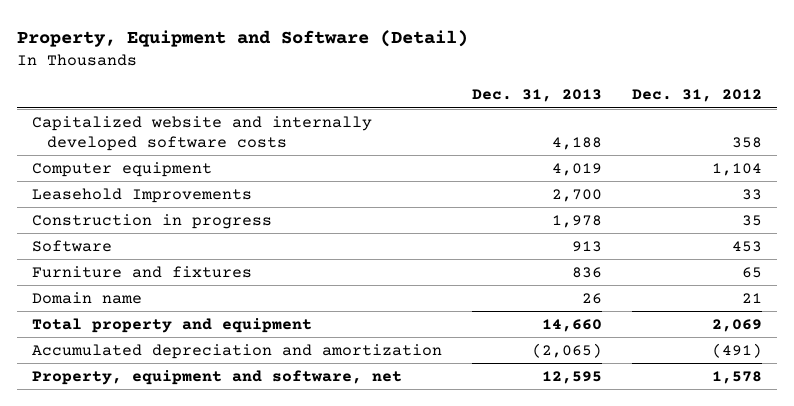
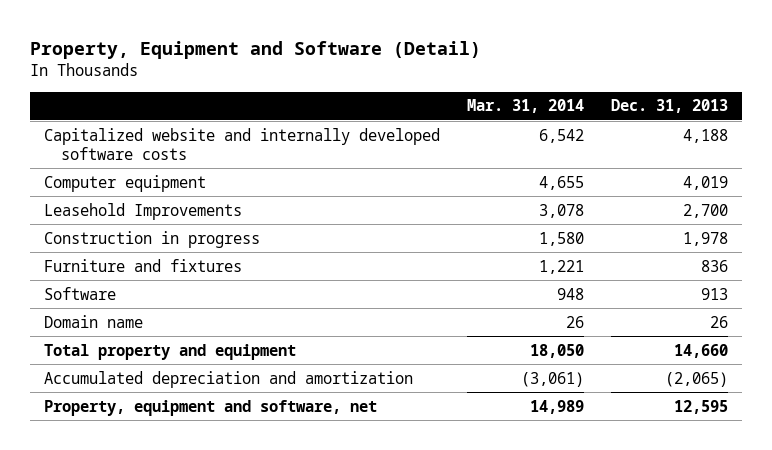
- | Dec. 31, 2013 | Dec. 31, 2012
+ | Mar. 31, 2014 | Dec. 31, 2013
moved down: Software | 948 | 913

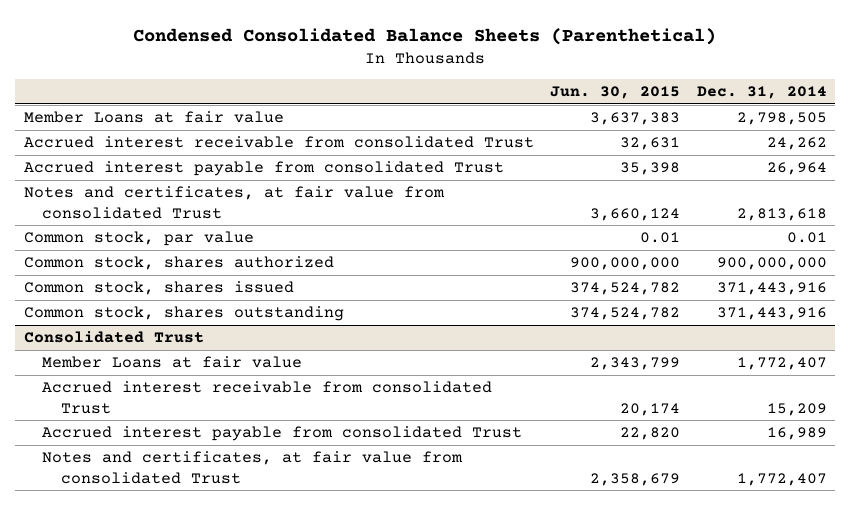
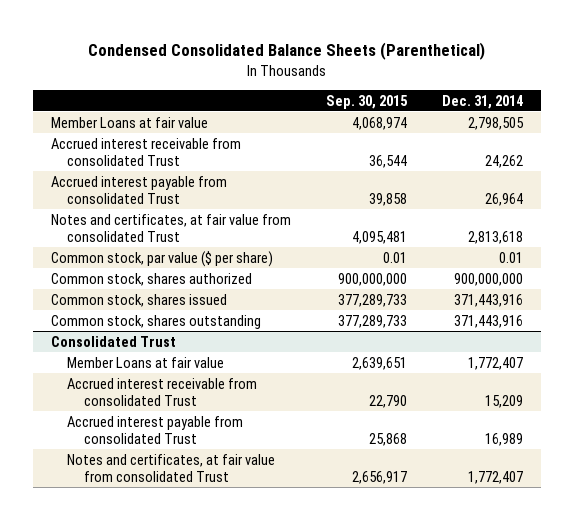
- | Jun. 30, 2015 | Dec. 31, 2014
+ | Sep. 30, 2015 | Dec. 31, 2014
- Common stock, par value | 0.01 | 0.01
+ Common stock, par value ($ per share) | 0.01 | 0.01

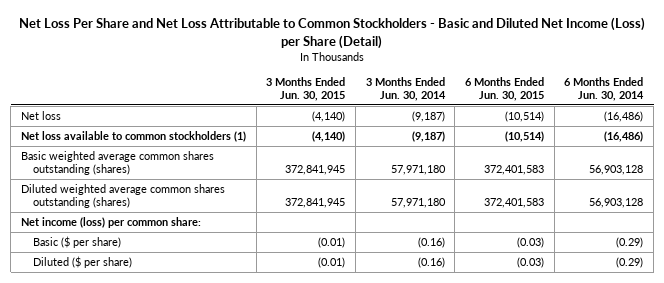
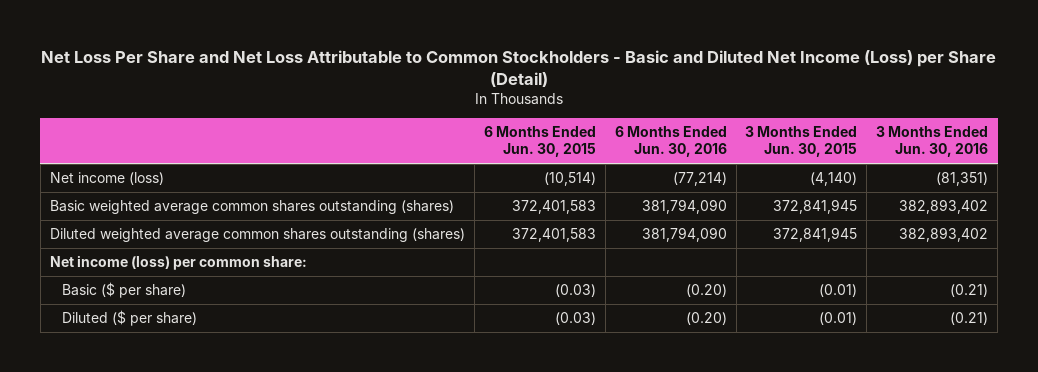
- | 3 Months Ended Jun. 30, 2015 | 3 Months Ended Jun. 30, 2014 | 6 Months Ended Jun. 30, 2015 | 6 Months Ended Jun. 30, 2014
+ | 6 Months Ended Jun. 30, 2015 | 6 Months Ended Jun. 30, 2016 | 3 Months Ended Jun. 30, 2015 | 3 Months Ended Jun. 30, 2016
- Net loss | (4,140) | (9,187) | (10,514) | (16,486)
- Net loss available to common stockholders (1) | (4,140) | (9,187) | (10,514) | (16,486)
+ Net income (loss) | (10,514) | (77,214) | (4,140) | (81,351)

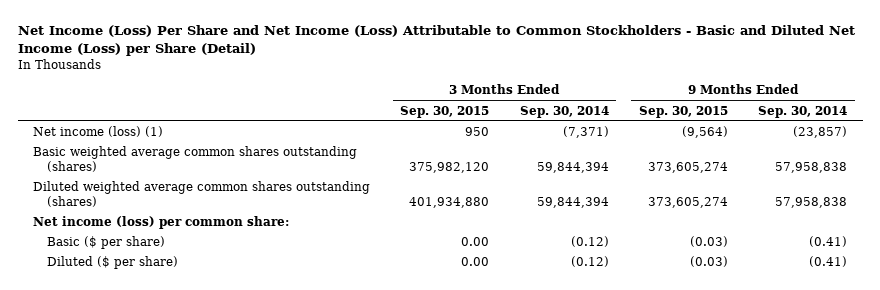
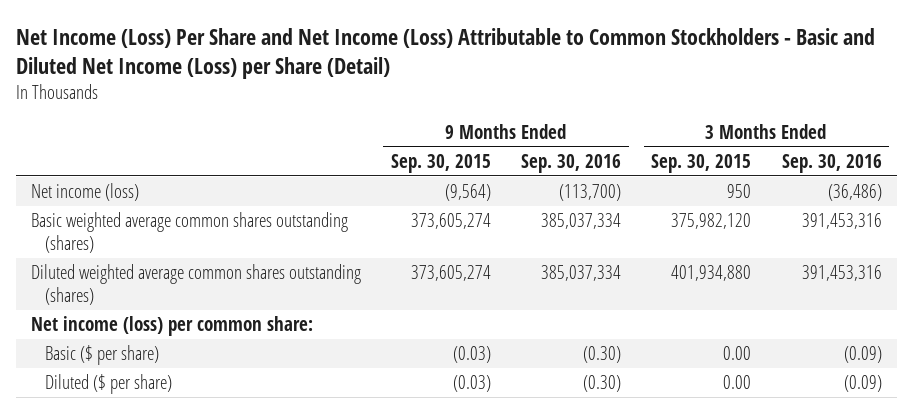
- | 3 Months Ended Sep. 30, 2015 | 3 Months Ended Sep. 30, 2014 | 9 Months Ended Sep. 30, 2015 | 9 Months Ended Sep. 30, 2014
+ | 9 Months Ended Sep. 30, 2015 | 9 Months Ended Sep. 30, 2016 | 3 Months Ended Sep. 30, 2015 | 3 Months Ended Sep. 30, 2016
- Net income (loss) (1) | 950 | (7,371) | (9,564) | (23,857)
+ Net income (loss) | (9,564) | (113,700) | 950 | (36,486)

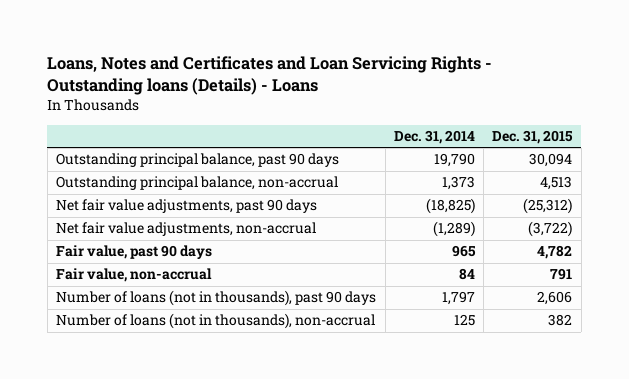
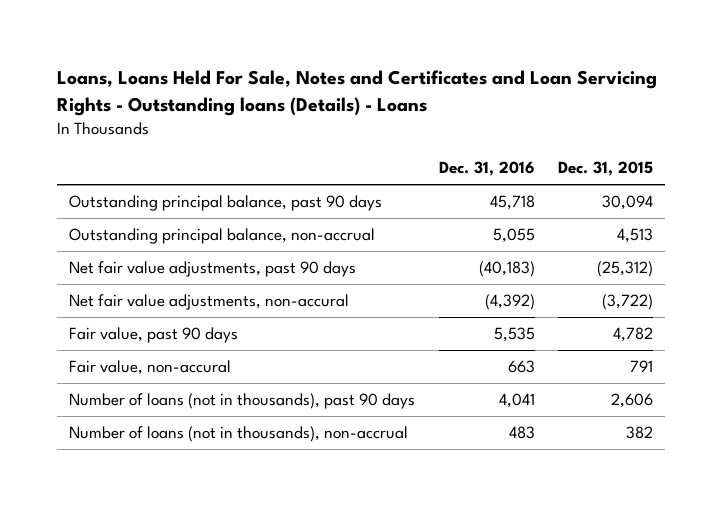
- Loans, Notes and Certificates and Loan Servicing Rights - Outstanding loans (Details) - Loans
+ Loans, Loans Held For Sale, Notes and Certificates and Loan Servicing Rights - Outstanding loans (Details) - Loans
- | Dec. 31, 2014 | Dec. 31, 2015
+ | Dec. 31, 2016 | Dec. 31, 2015
- Net fair value adjustments, non-accrual | (1,289) | (3,722)
+ Net fair value adjustments, non-accural | (4,392) | (3,722)
- Fair value, non-accrual | 84 | 791
+ Fair value, non-accural | 663 | 791

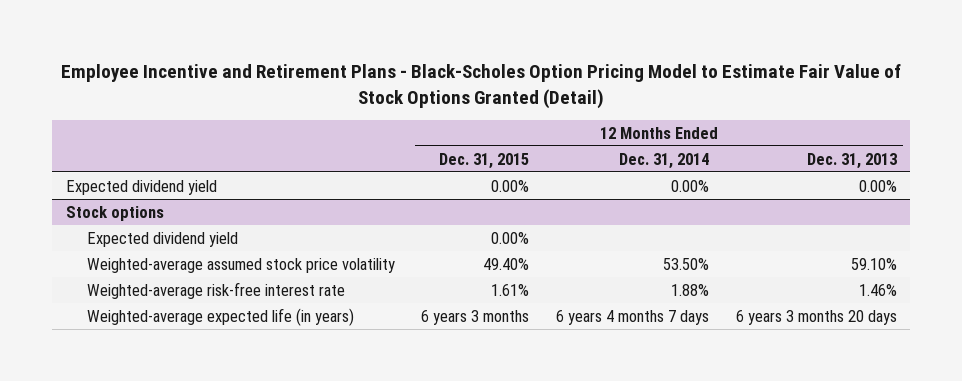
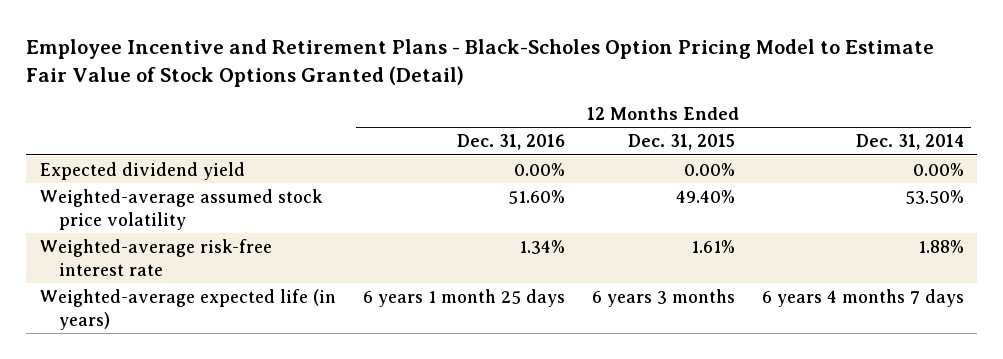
- | 12 Months Ended Dec. 31, 2015 | 12 Months Ended Dec. 31, 2014 | 12 Months Ended Dec. 31, 2013
+ | 12 Months Ended Dec. 31, 2016 | 12 Months Ended Dec. 31, 2015 | 12 Months Ended Dec. 31, 2014
- Stock options
- Expected dividend yield | 0.00% | |

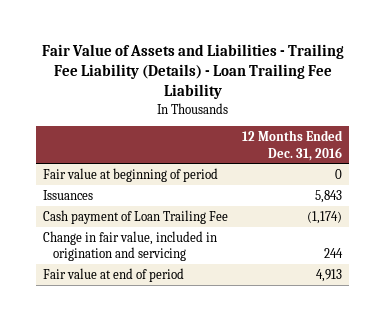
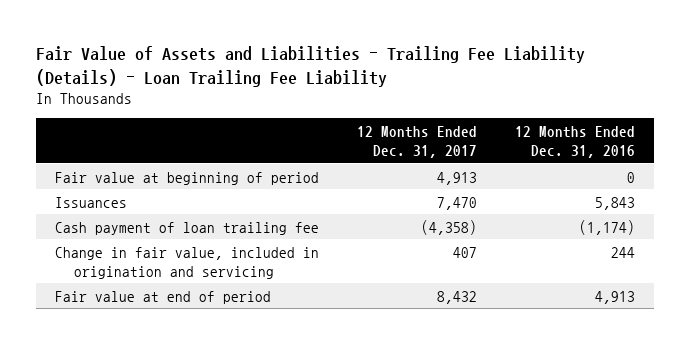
- | 12 Months Ended Dec. 31, 2016
+ | 12 Months Ended Dec. 31, 2017 | 12 Months Ended Dec. 31, 2016
- Cash payment of Loan Trailing Fee | (1,174)
+ Cash payment of loan trailing fee | (4,358) | (1,174)

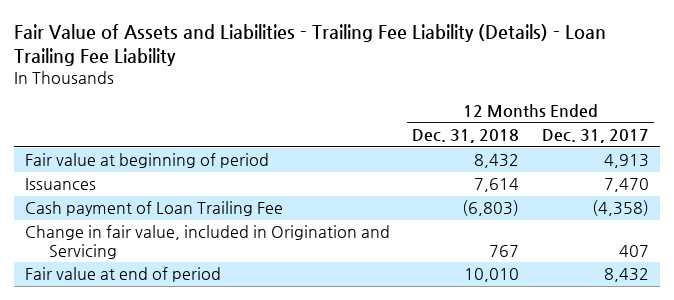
- | 12 Months Ended Dec. 31, 2017 | 12 Months Ended Dec. 31, 2016
+ | 12 Months Ended Dec. 31, 2018 | 12 Months Ended Dec. 31, 2017
- Cash payment of loan trailing fee | (4,358) | (1,174)
- Change in fair value, included in origination and servicing | 407 | 244
+ Cash payment of Loan Trailing Fee | (6,803) | (4,358)
+ Change in fair value, included in Origination and Servicing | 767 | 407

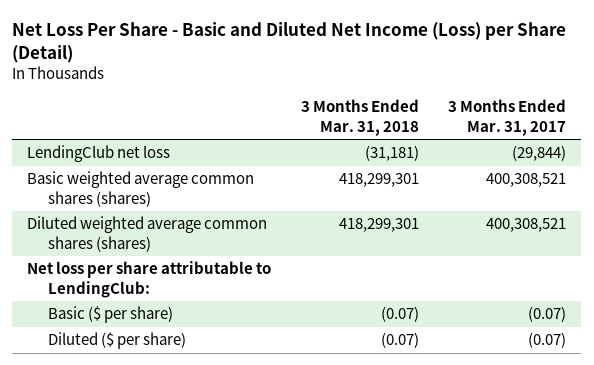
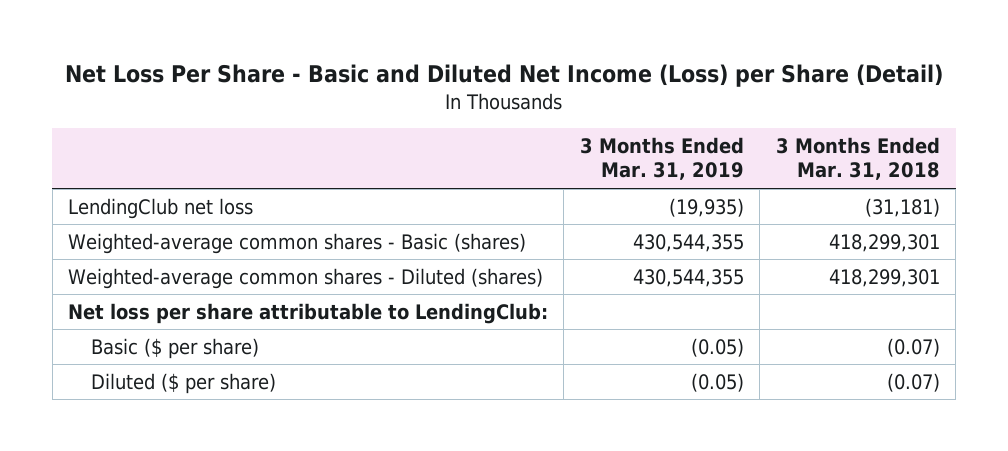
- | 3 Months Ended Mar. 31, 2018 | 3 Months Ended Mar. 31, 2017
+ | 3 Months Ended Mar. 31, 2019 | 3 Months Ended Mar. 31, 2018
- Basic weighted average common shares (shares) | 418,299,301 | 400,308,521
- Diluted weighted average common shares (shares) | 418,299,301 | 400,308,521
+ Weighted-average common shares - Basic (shares) | 430,544,355 | 418,299,301
+ Weighted-average common shares - Diluted (shares) | 430,544,355 | 418,299,301

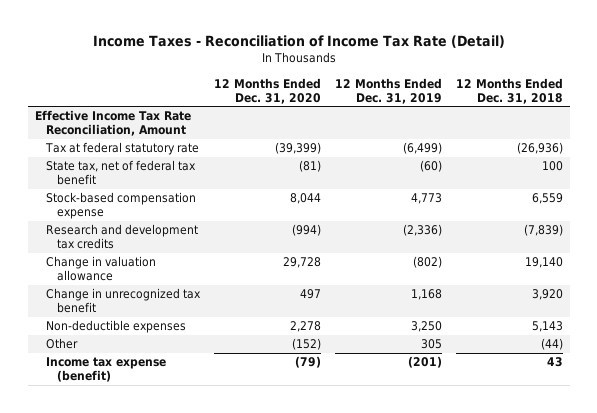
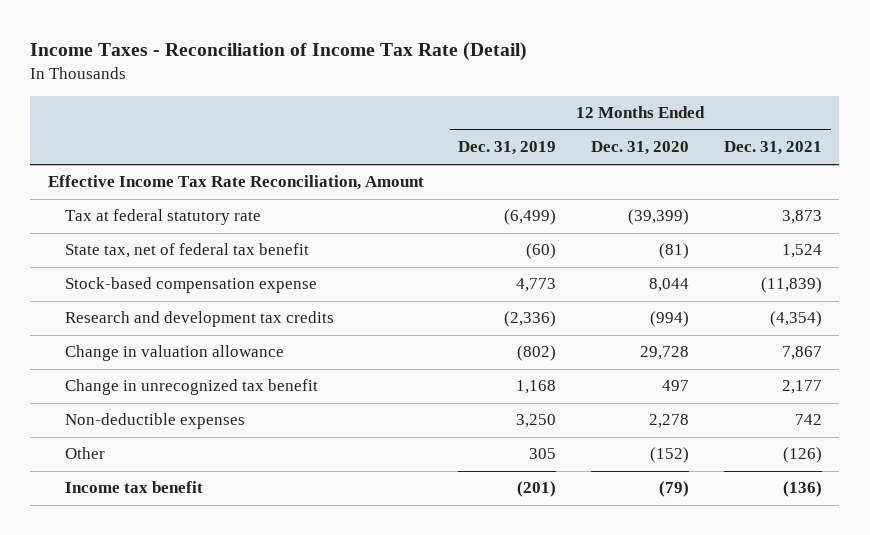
- | 12 Months Ended Dec. 31, 2020 | 12 Months Ended Dec. 31, 2019 | 12 Months Ended Dec. 31, 2018
+ | 12 Months Ended Dec. 31, 2019 | 12 Months Ended Dec. 31, 2020 | 12 Months Ended Dec. 31, 2021
- Income tax expense (benefit) | (79) | (201) | 43
+ Income tax benefit | (201) | (79) | (136)

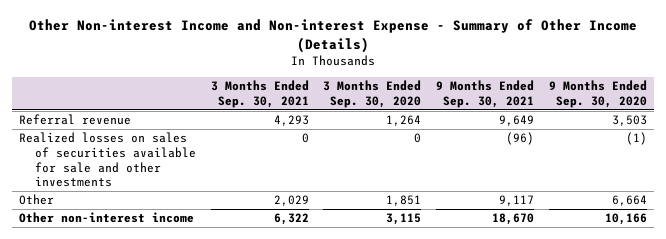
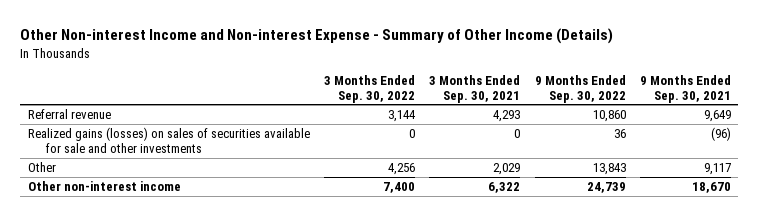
- | 3 Months Ended Sep. 30, 2021 | 3 Months Ended Sep. 30, 2020 | 9 Months Ended Sep. 30, 2021 | 9 Months Ended Sep. 30, 2020
+ | 3 Months Ended Sep. 30, 2022 | 3 Months Ended Sep. 30, 2021 | 9 Months Ended Sep. 30, 2022 | 9 Months Ended Sep. 30, 2021
- Realized losses on sales of securities available for sale and other investments | 0 | 0 | (96) | (1)
+ Realized gains (losses) on sales of securities available for sale and other investments | 0 | 0 | 36 | (96)

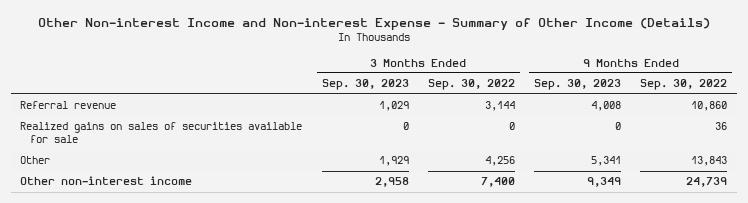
- | 3 Months Ended Sep. 30, 2022 | 3 Months Ended Sep. 30, 2021 | 9 Months Ended Sep. 30, 2022 | 9 Months Ended Sep. 30, 2021
+ | 3 Months Ended Sep. 30, 2023 | 3 Months Ended Sep. 30, 2022 | 9 Months Ended Sep. 30, 2023 | 9 Months Ended Sep. 30, 2022
- Realized gains (losses) on sales of securities available for sale and other investments | 0 | 0 | 36 | (96)
+ Realized gains on sales of securities available for sale | 0 | 0 | 0 | 36

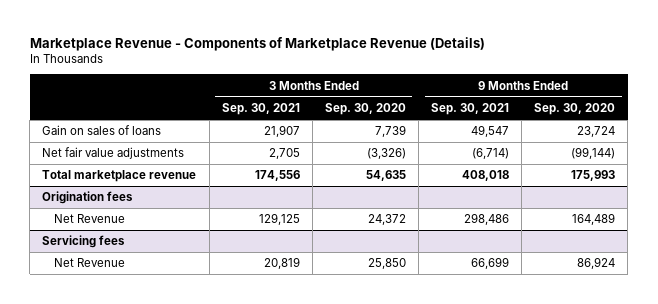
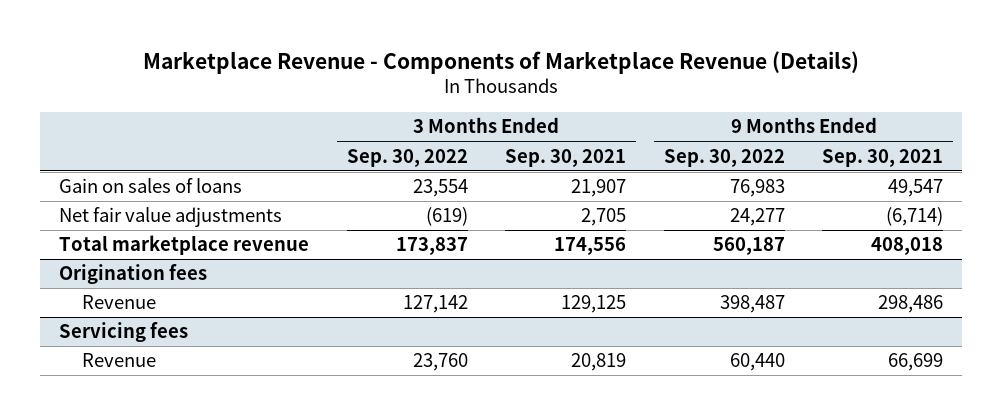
- | 3 Months Ended Sep. 30, 2021 | 3 Months Ended Sep. 30, 2020 | 9 Months Ended Sep. 30, 2021 | 9 Months Ended Sep. 30, 2020
+ | 3 Months Ended Sep. 30, 2022 | 3 Months Ended Sep. 30, 2021 | 9 Months Ended Sep. 30, 2022 | 9 Months Ended Sep. 30, 2021
@ Origination fees
- Net Revenue | 129,125 | 24,372 | 298,486 | 164,489
+ Revenue | 127,142 | 129,125 | 398,487 | 298,486
@ Servicing fees
- Net Revenue | 20,819 | 25,850 | 66,699 | 86,924
+ Revenue | 23,760 | 20,819 | 60,440 | 66,699

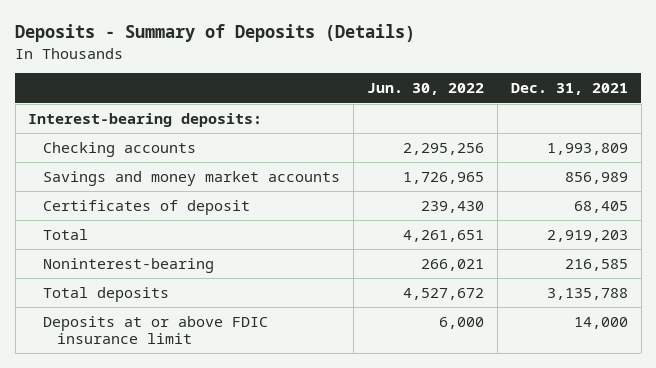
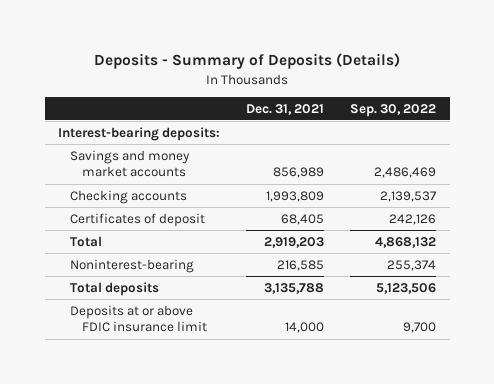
- | Jun. 30, 2022 | Dec. 31, 2021
+ | Dec. 31, 2021 | Sep. 30, 2022
moved down: Checking accounts | 1,993,809 | 2,139,537

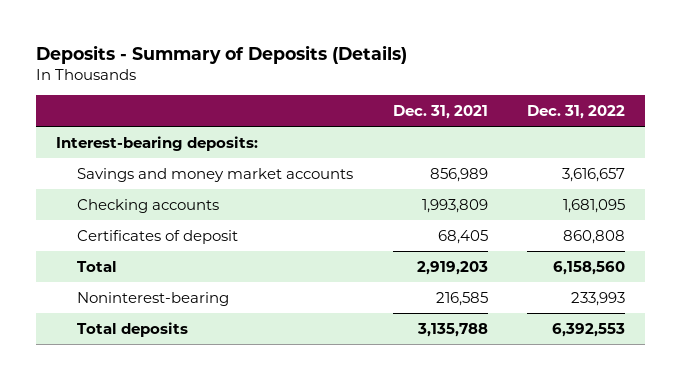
- | Dec. 31, 2021 | Sep. 30, 2022
+ | Dec. 31, 2021 | Dec. 31, 2022
- Deposits at or above FDIC insurance limit | 14,000 | 9,700

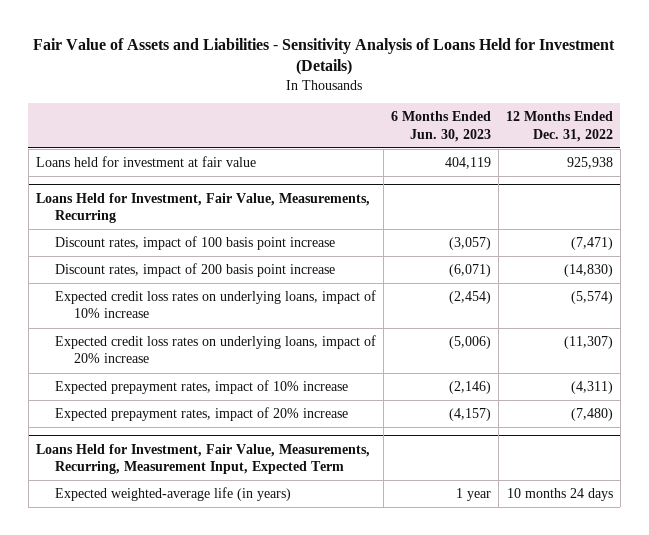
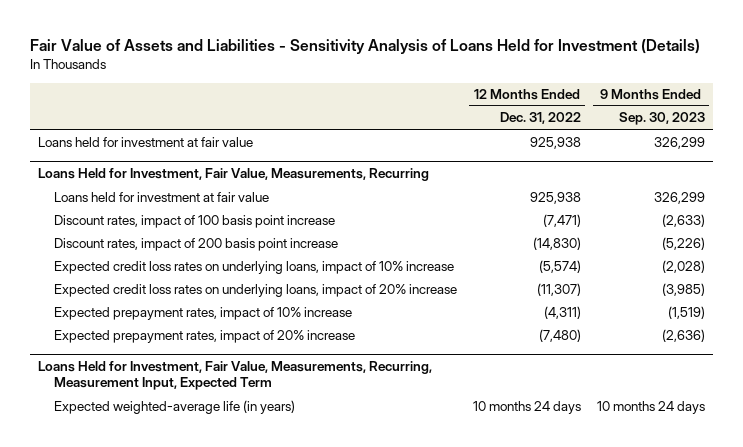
- | 6 Months Ended Jun. 30, 2023 | 12 Months Ended Dec. 31, 2022
+ | 12 Months Ended Dec. 31, 2022 | 9 Months Ended Sep. 30, 2023
@ Loans Held for Investment, Fair Value, Measurements, Recurring
+ Loans held for investment at fair value | 925,938 | 326,299

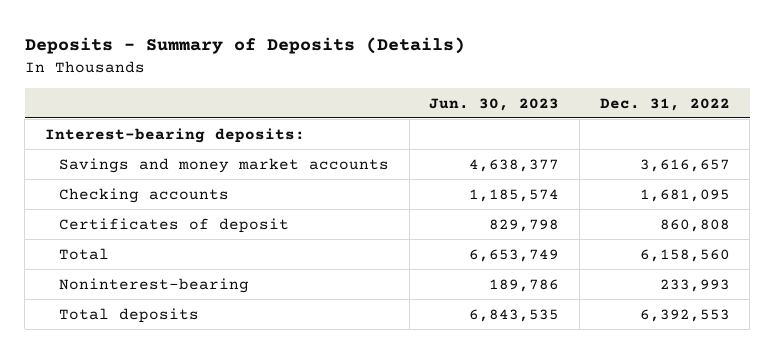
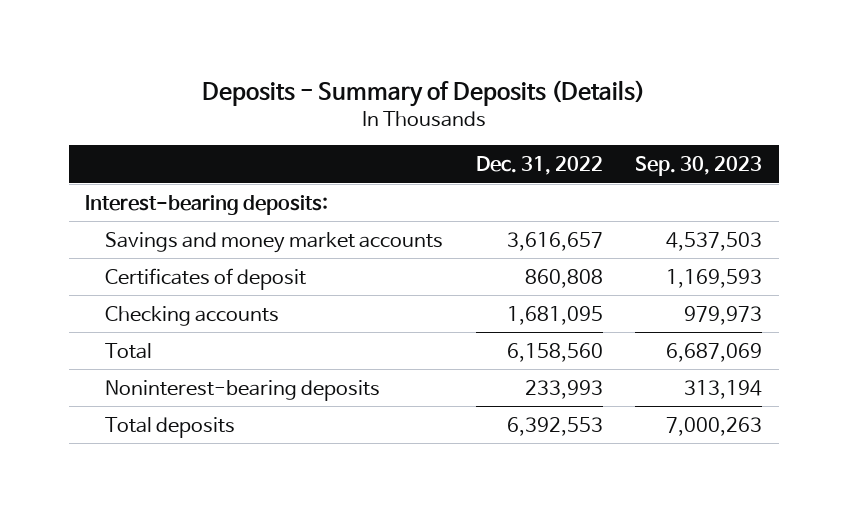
- | Jun. 30, 2023 | Dec. 31, 2022
+ | Dec. 31, 2022 | Sep. 30, 2023
moved down: Checking accounts | 1,681,095 | 979,973
- Noninterest-bearing | 189,786 | 233,993
+ Noninterest-bearing deposits | 233,993 | 313,194

